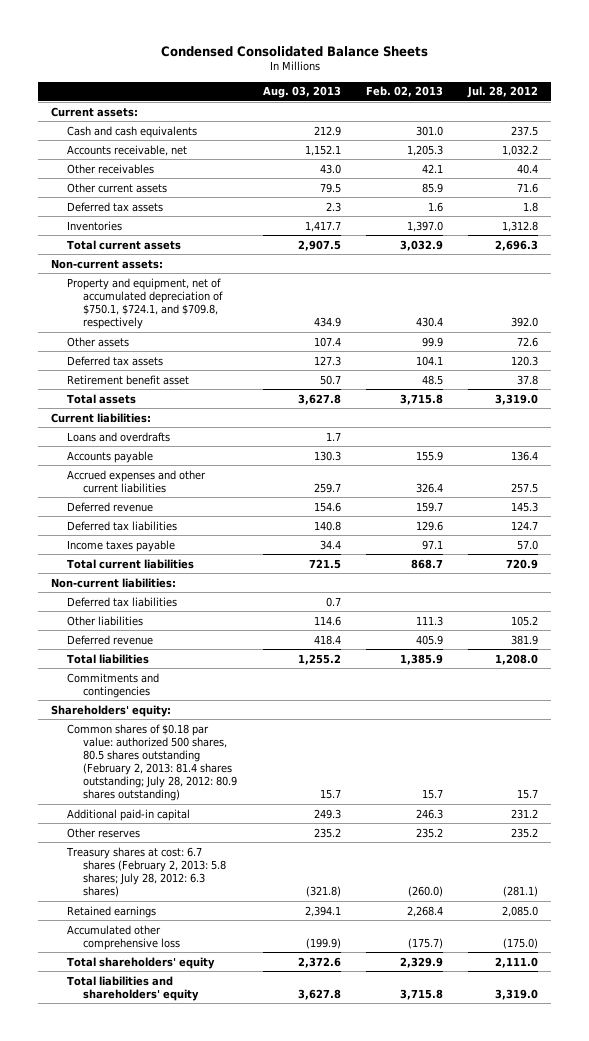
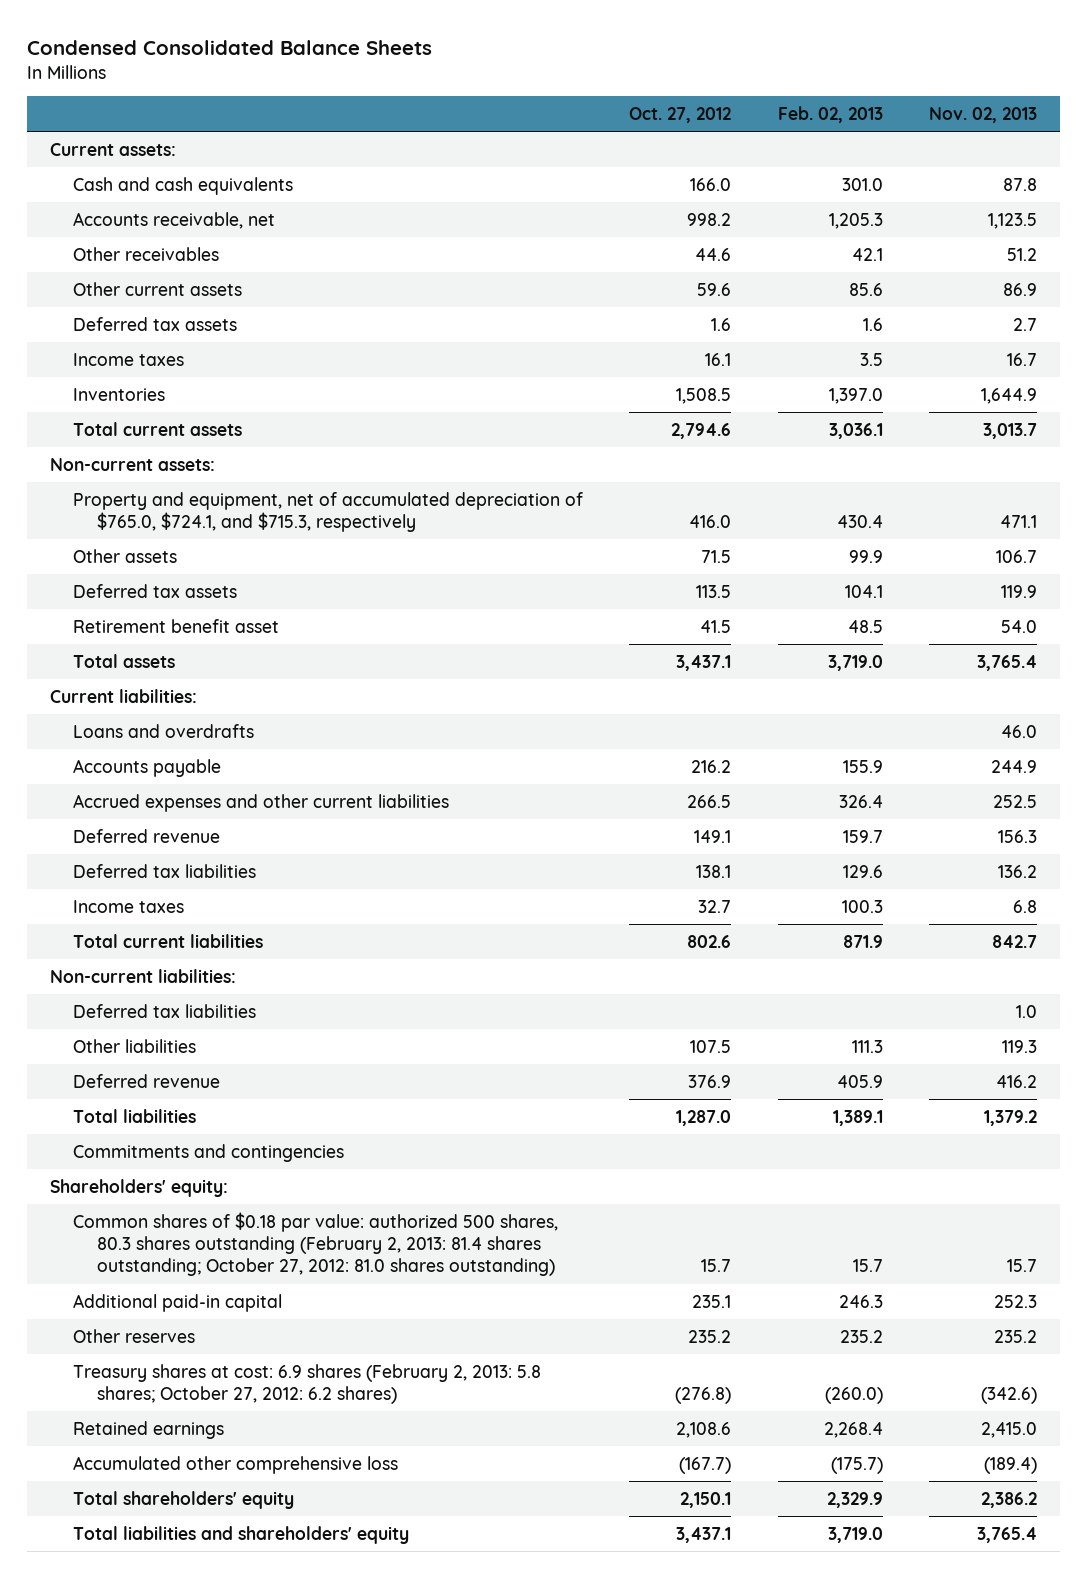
- | Aug. 03, 2013 | Feb. 02, 2013 | Jul. 28, 2012
+ | Oct. 27, 2012 | Feb. 02, 2013 | Nov. 02, 2013
- Other current assets | 79.5 | 85.9 | 71.6
+ Other current assets | 59.6 | 85.6 | 86.9
+ Income taxes | 16.1 | 3.5 | 16.7
- Total current assets | 2,907.5 | 3,032.9 | 2,696.3
+ Total current assets | 2,794.6 | 3,036.1 | 3,013.7
- Property and equipment, net of accumulated depreciation of $750.1, $724.1, and $709.8, respectively | 434.9 | 430.4 | 392.0
+ Property and equipment, net of accumulated depreciation of $765.0, $724.1, and $715.3, respectively | 416.0 | 430.4 | 471.1
- Total assets | 3,627.8 | 3,715.8 | 3,319.0
+ Total assets | 3,437.1 | 3,719.0 | 3,765.4
- Income taxes payable | 34.4 | 97.1 | 57.0
- Total current liabilities | 721.5 | 868.7 | 720.9
+ Income taxes | 32.7 | 100.3 | 6.8
+ Total current liabilities | 802.6 | 871.9 | 842.7
- Total liabilities | 1,255.2 | 1,385.9 | 1,208.0
+ Total liabilities | 1,287.0 | 1,389.1 | 1,379.2
- Common shares of $0.18 par value: authorized 500 shares, 80.5 shares outstanding (February 2, 2013: 81.4 shares outstanding; July 28, 2012: 80.9 shares outstanding) | 15.7 | 15.7 | 15.7
+ Common shares of $0.18 par value: authorized 500 shares, 80.3 shares outstanding (February 2, 2013: 81.4 shares outstanding; October 27, 2012: 81.0 shares outstanding) | 15.7 | 15.7 | 15.7
- Treasury shares at cost: 6.7 shares (February 2, 2013: 5.8 shares; July 28, 2012: 6.3 shares) | (321.8) | (260.0) | (281.1)
+ Treasury shares at cost: 6.9 shares (February 2, 2013: 5.8 shares; October 27, 2012: 6.2 shares) | (276.8) | (260.0) | (342.6)
- Total liabilities and shareholders' equity | 3,627.8 | 3,715.8 | 3,319.0
+ Total liabilities and shareholders' equity | 3,437.1 | 3,719.0 | 3,765.4

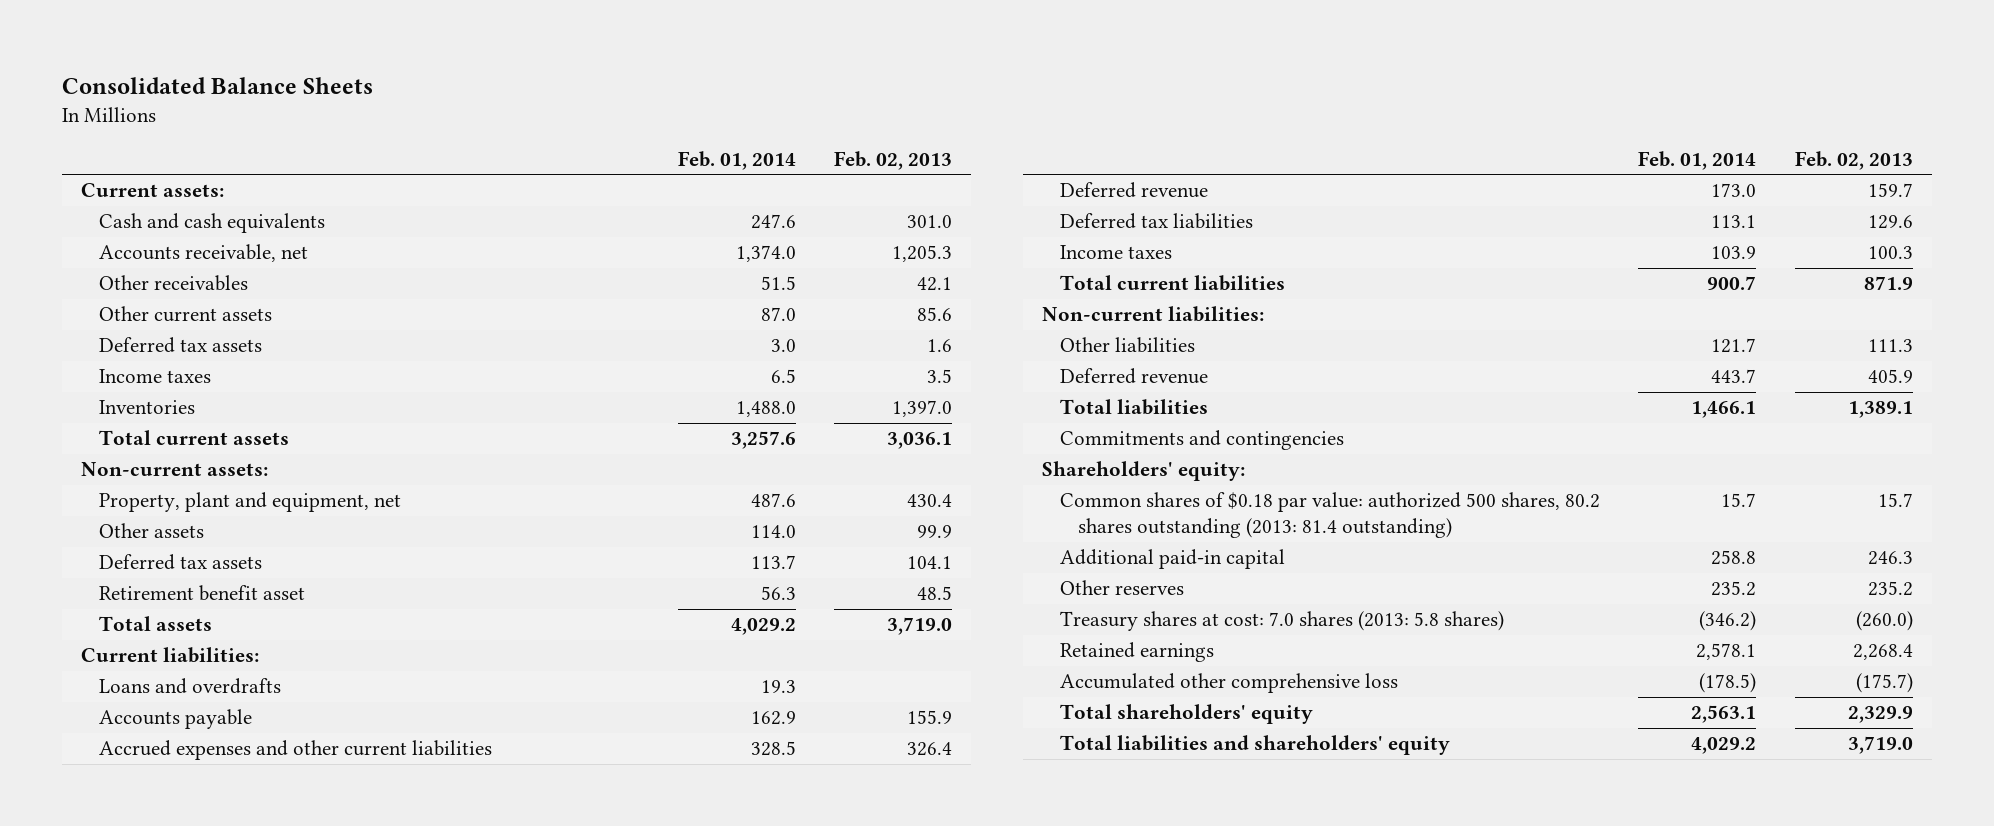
- Condensed Consolidated Balance Sheets
+ Consolidated Balance Sheets
- | Oct. 27, 2012 | Feb. 02, 2013 | Nov. 02, 2013
+ | Feb. 01, 2014 | Feb. 02, 2013
- Property and equipment, net of accumulated depreciation of $765.0, $724.1, and $715.3, respectively | 416.0 | 430.4 | 471.1
+ Property, plant and equipment, net | 487.6 | 430.4
- Deferred tax liabilities | | | 1.0
- Common shares of $0.18 par value: authorized 500 shares, 80.3 shares outstanding (February 2, 2013: 81.4 shares outstanding; October 27, 2012: 81.0 shares outstanding) | 15.7 | 15.7 | 15.7
+ Common shares of $0.18 par value: authorized 500 shares, 80.2 shares outstanding (2013: 81.4 outstanding) | 15.7 | 15.7
- Treasury shares at cost: 6.9 shares (February 2, 2013: 5.8 shares; October 27, 2012: 6.2 shares) | (276.8) | (260.0) | (342.6)
+ Treasury shares at cost: 7.0 shares (2013: 5.8 shares) | (346.2) | (260.0)

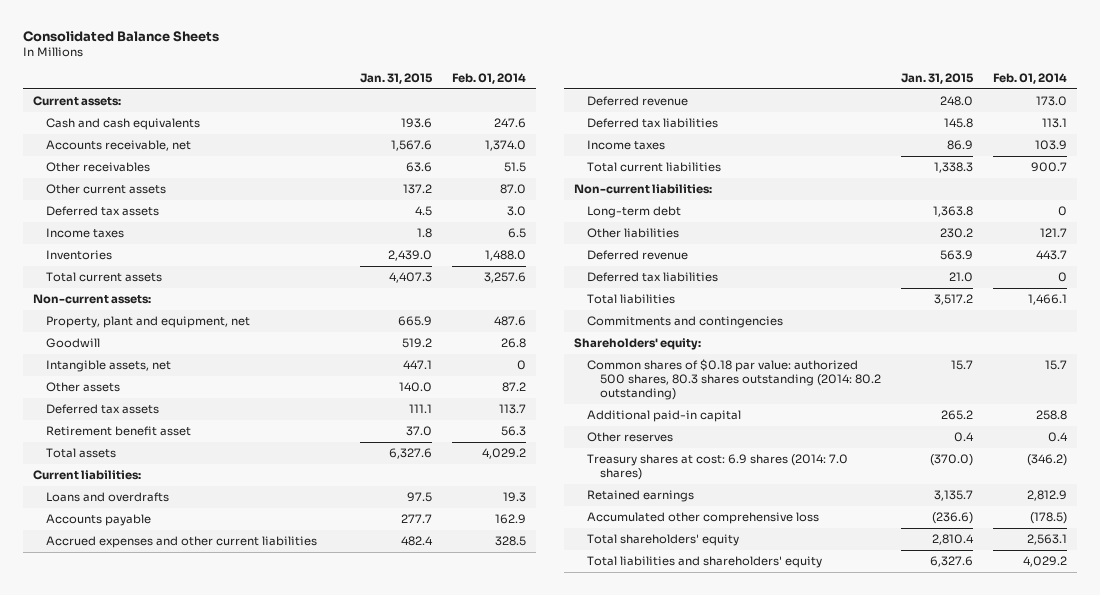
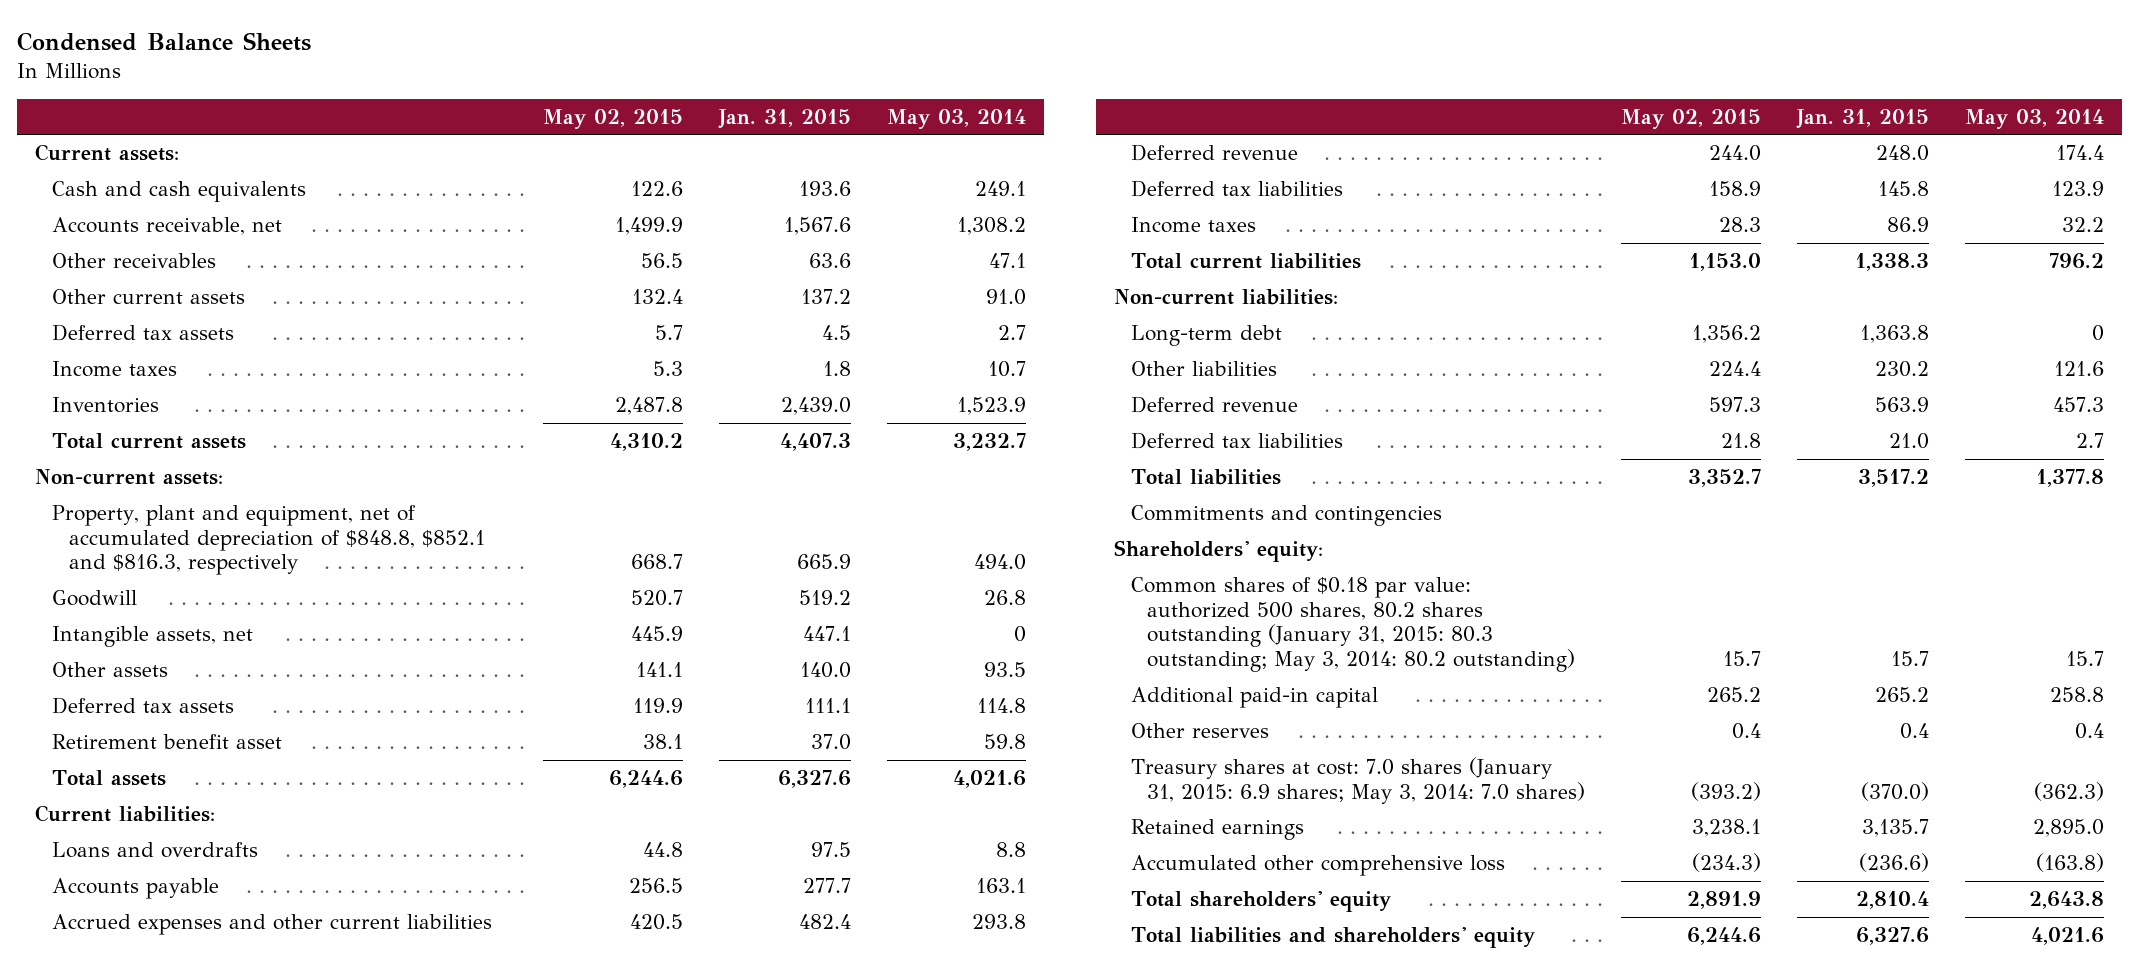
- Consolidated Balance Sheets
+ Condensed Balance Sheets
- | Jan. 31, 2015 | Feb. 01, 2014
+ | May 02, 2015 | Jan. 31, 2015 | May 03, 2014
- Property, plant and equipment, net | 665.9 | 487.6
+ Property, plant and equipment, net of accumulated depreciation of $848.8, $852.1 and $816.3, respectively | 668.7 | 665.9 | 494.0
- Common shares of $0.18 par value: authorized 500 shares, 80.3 shares outstanding (2014: 80.2 outstanding) | 15.7 | 15.7
+ Common shares of $0.18 par value: authorized 500 shares, 80.2 shares outstanding (January 31, 2015: 80.3 outstanding; May 3, 2014: 80.2 outstanding) | 15.7 | 15.7 | 15.7
- Treasury shares at cost: 6.9 shares (2014: 7.0 shares) | (370.0) | (346.2)
+ Treasury shares at cost: 7.0 shares (January 31, 2015: 6.9 shares; May 3, 2014: 7.0 shares) | (393.2) | (370.0) | (362.3)

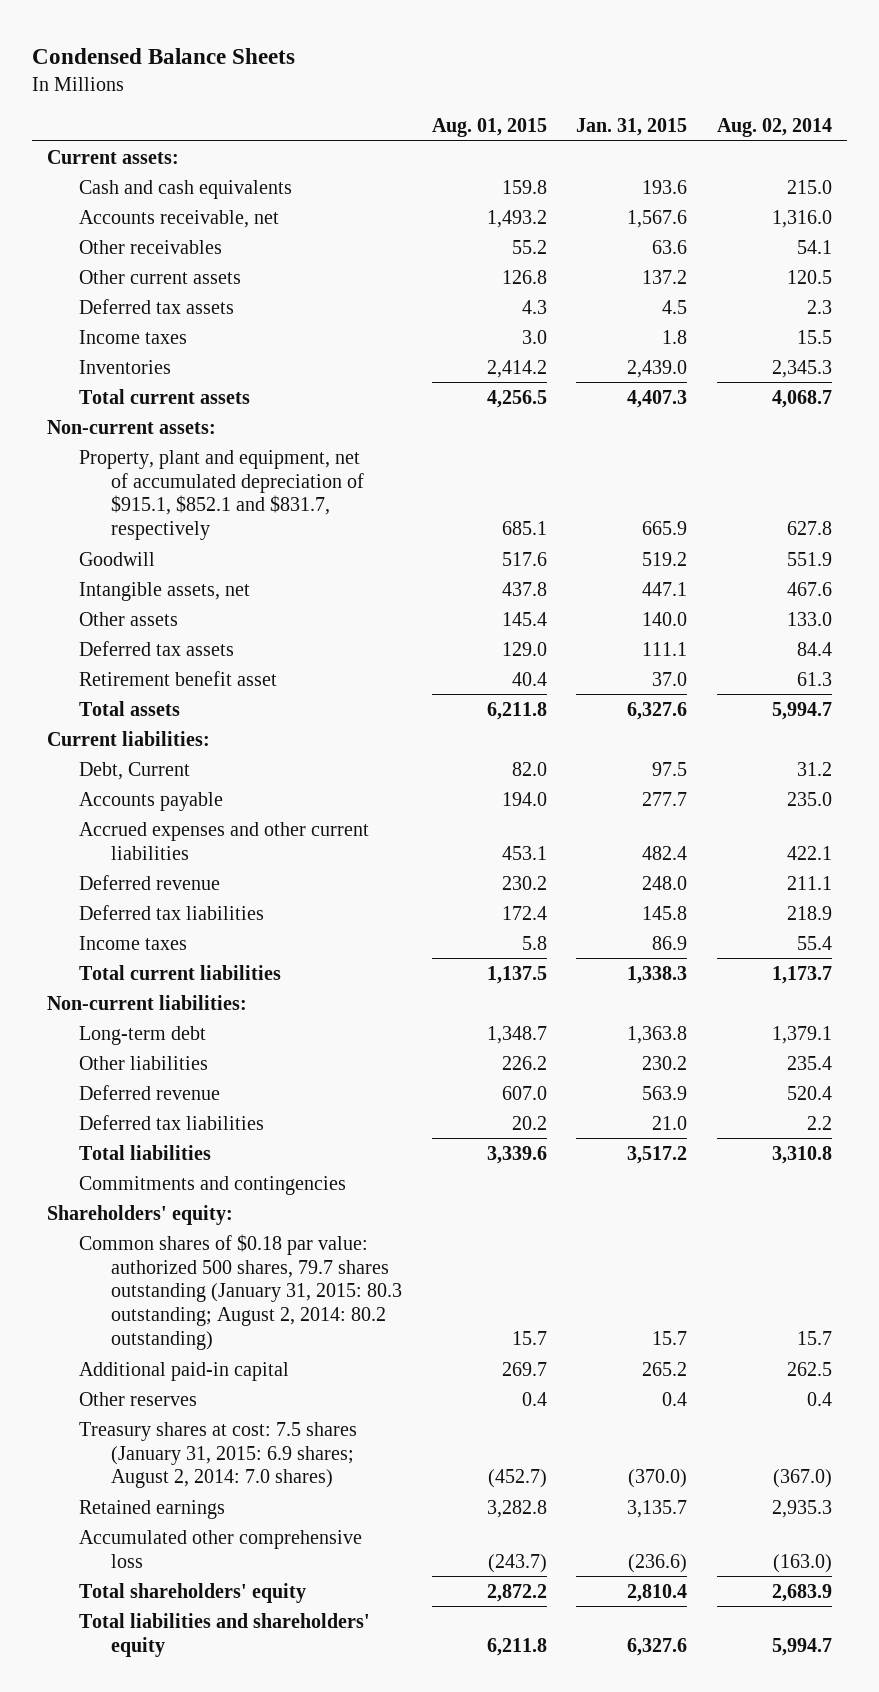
- | May 02, 2015 | Jan. 31, 2015 | May 03, 2014
+ | Aug. 01, 2015 | Jan. 31, 2015 | Aug. 02, 2014
- Property, plant and equipment, net of accumulated depreciation of $848.8, $852.1 and $816.3, respectively | 668.7 | 665.9 | 494.0
+ Property, plant and equipment, net of accumulated depreciation of $915.1, $852.1 and $831.7, respectively | 685.1 | 665.9 | 627.8
- Loans and overdrafts | 44.8 | 97.5 | 8.8
+ Debt, Current | 82.0 | 97.5 | 31.2
- Common shares of $0.18 par value: authorized 500 shares, 80.2 shares outstanding (January 31, 2015: 80.3 outstanding; May 3, 2014: 80.2 outstanding) | 15.7 | 15.7 | 15.7
+ Common shares of $0.18 par value: authorized 500 shares, 79.7 shares outstanding (January 31, 2015: 80.3 outstanding; August 2, 2014: 80.2 outstanding) | 15.7 | 15.7 | 15.7
- Treasury shares at cost: 7.0 shares (January 31, 2015: 6.9 shares; May 3, 2014: 7.0 shares) | (393.2) | (370.0) | (362.3)
+ Treasury shares at cost: 7.5 shares (January 31, 2015: 6.9 shares; August 2, 2014: 7.0 shares) | (452.7) | (370.0) | (367.0)

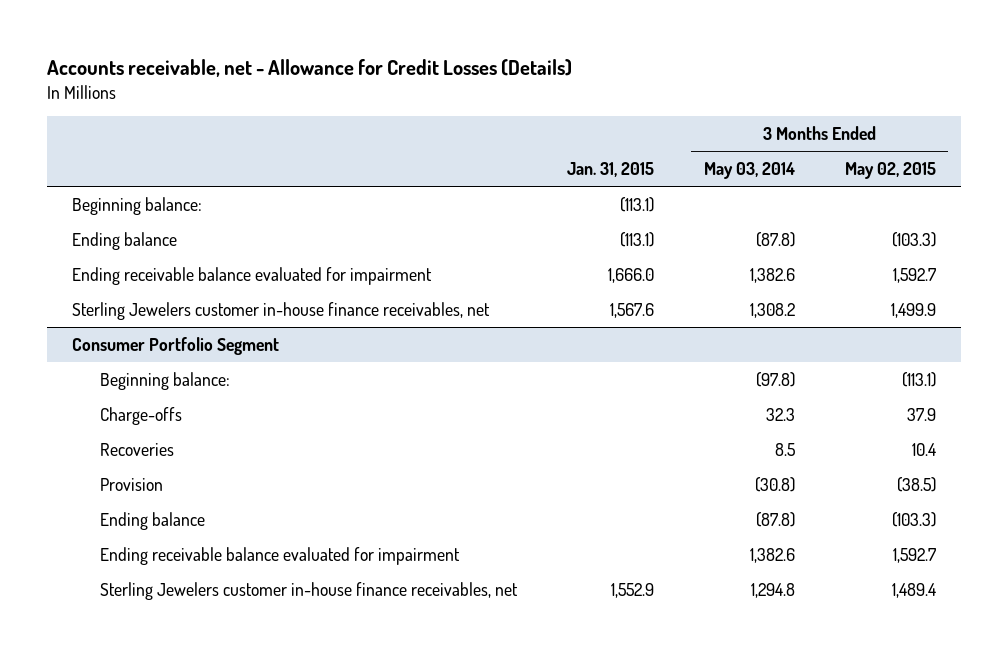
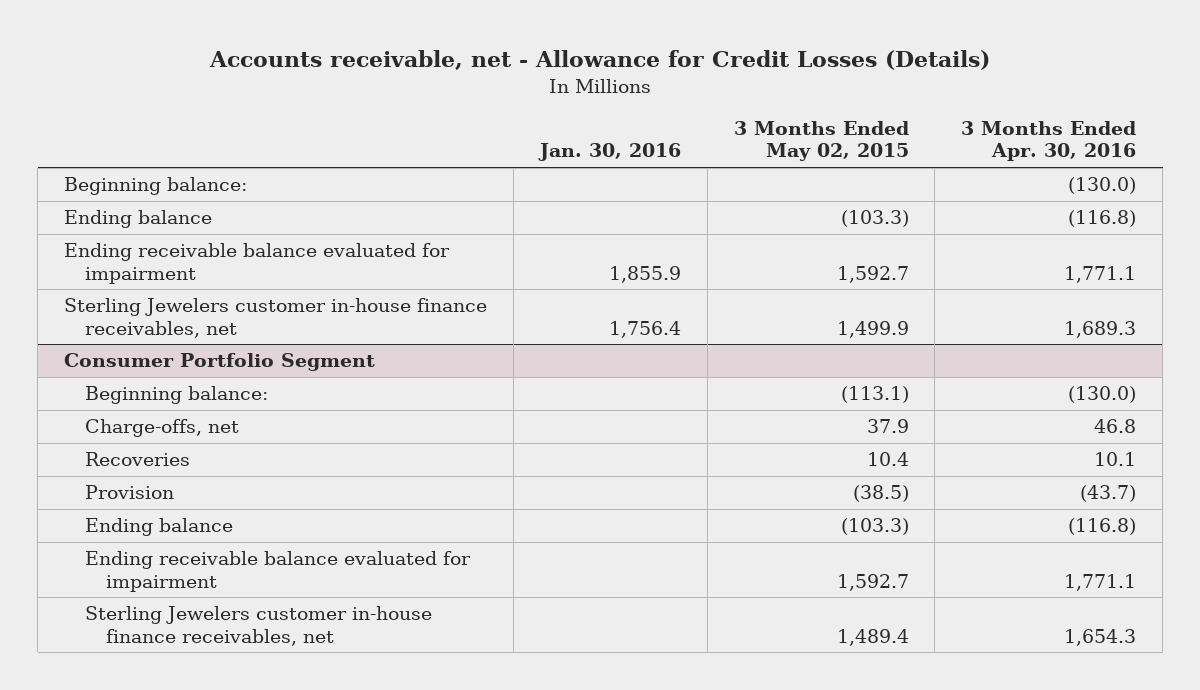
- | Jan. 31, 2015 | 3 Months Ended May 03, 2014 | 3 Months Ended May 02, 2015
+ | Jan. 30, 2016 | 3 Months Ended May 02, 2015 | 3 Months Ended Apr. 30, 2016
@ Consumer Portfolio Segment
- Charge-offs | | 32.3 | 37.9
+ Charge-offs, net | | 37.9 | 46.8

